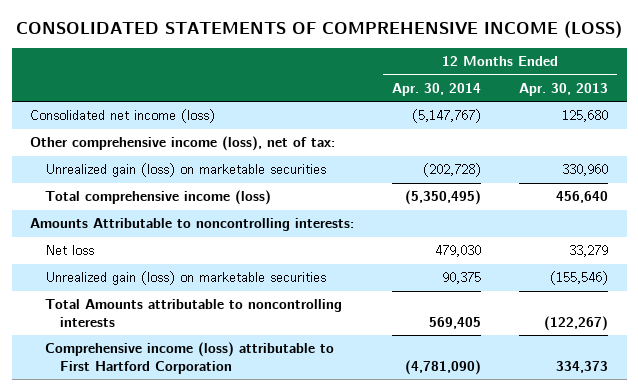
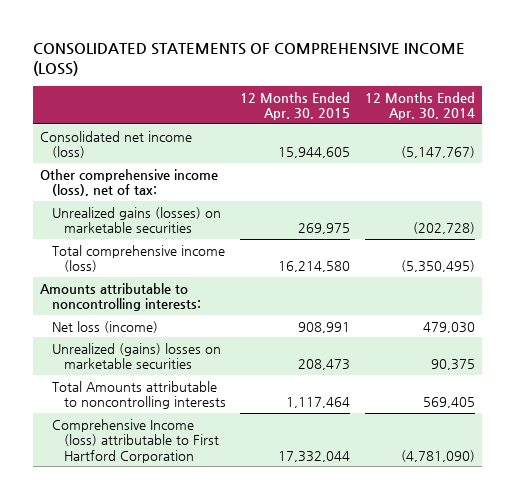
- | 12 Months Ended Apr. 30, 2014 | 12 Months Ended Apr. 30, 2013
+ | 12 Months Ended Apr. 30, 2015 | 12 Months Ended Apr. 30, 2014
- Unrealized gain (loss) on marketable securities | (202,728) | 330,960
+ Unrealized gains (losses) on marketable securities | 269,975 | (202,728)
- Amounts Attributable to noncontrolling interests:
- Net loss | 479,030 | 33,279
- Unrealized gain (loss) on marketable securities | 90,375 | (155,546)
+ Amounts attributable to noncontrolling interests:
+ Net loss (income) | 908,991 | 479,030
+ Unrealized (gains) losses on marketable securities | 208,473 | 90,375
- Comprehensive income (loss) attributable to First Hartford Corporation | (4,781,090) | 334,373
+ Comprehensive Income (loss) attributable to First Hartford Corporation | 17,332,044 | (4,781,090)

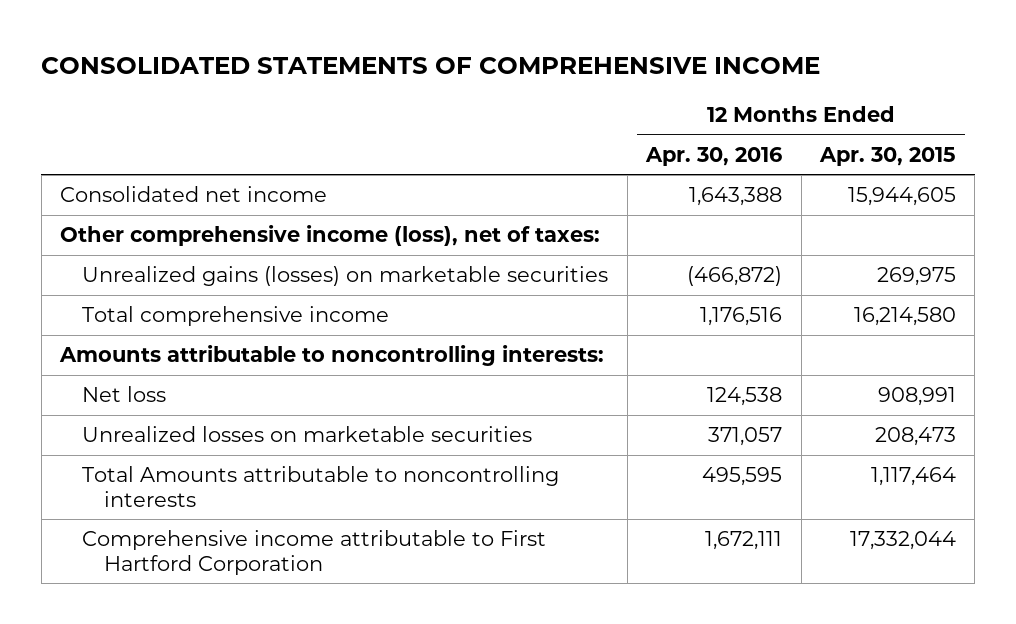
- CONSOLIDATED STATEMENTS OF COMPREHENSIVE INCOME (LOSS)
+ CONSOLIDATED STATEMENTS OF COMPREHENSIVE INCOME
- | 12 Months Ended Apr. 30, 2015 | 12 Months Ended Apr. 30, 2014
+ | 12 Months Ended Apr. 30, 2016 | 12 Months Ended Apr. 30, 2015
- Consolidated net income (loss) | 15,944,605 | (5,147,767)
- Other comprehensive income (loss), net of tax:
+ Consolidated net income | 1,643,388 | 15,944,605
+ Other comprehensive income (loss), net of taxes:
- Total comprehensive income (loss) | 16,214,580 | (5,350,495)
+ Total comprehensive income | 1,176,516 | 16,214,580
- Net loss (income) | 908,991 | 479,030
- Unrealized (gains) losses on marketable securities | 208,473 | 90,375
+ Net loss | 124,538 | 908,991
+ Unrealized losses on marketable securities | 371,057 | 208,473
- Comprehensive Income (loss) attributable to First Hartford Corporation | 17,332,044 | (4,781,090)
+ Comprehensive income attributable to First Hartford Corporation | 1,672,111 | 17,332,044

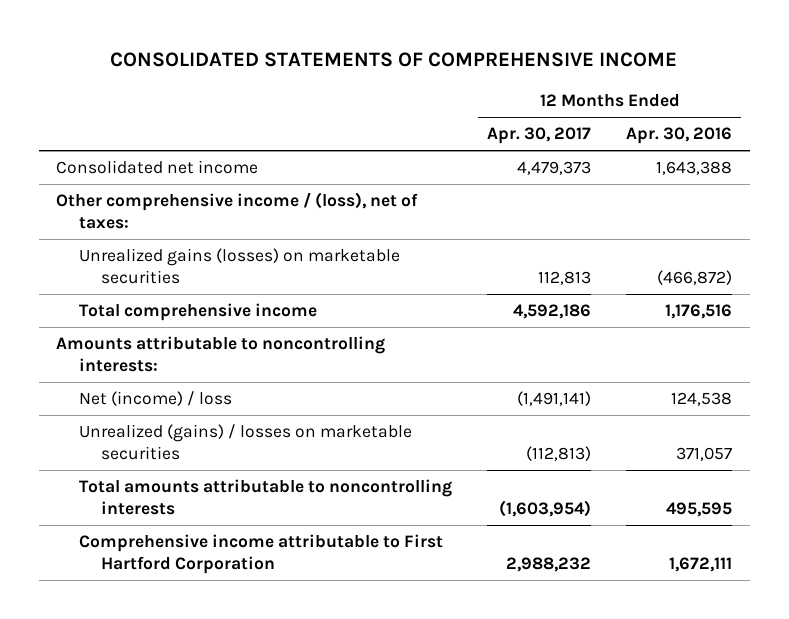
- | 12 Months Ended Apr. 30, 2016 | 12 Months Ended Apr. 30, 2015
+ | 12 Months Ended Apr. 30, 2017 | 12 Months Ended Apr. 30, 2016
- Other comprehensive income (loss), net of taxes:
+ Other comprehensive income / (loss), net of taxes:
- Net loss | 124,538 | 908,991
- Unrealized losses on marketable securities | 371,057 | 208,473
- Total Amounts attributable to noncontrolling interests | 495,595 | 1,117,464
+ Net (income) / loss | (1,491,141) | 124,538
+ Unrealized (gains) / losses on marketable securities | (112,813) | 371,057
+ Total amounts attributable to noncontrolling interests | (1,603,954) | 495,595

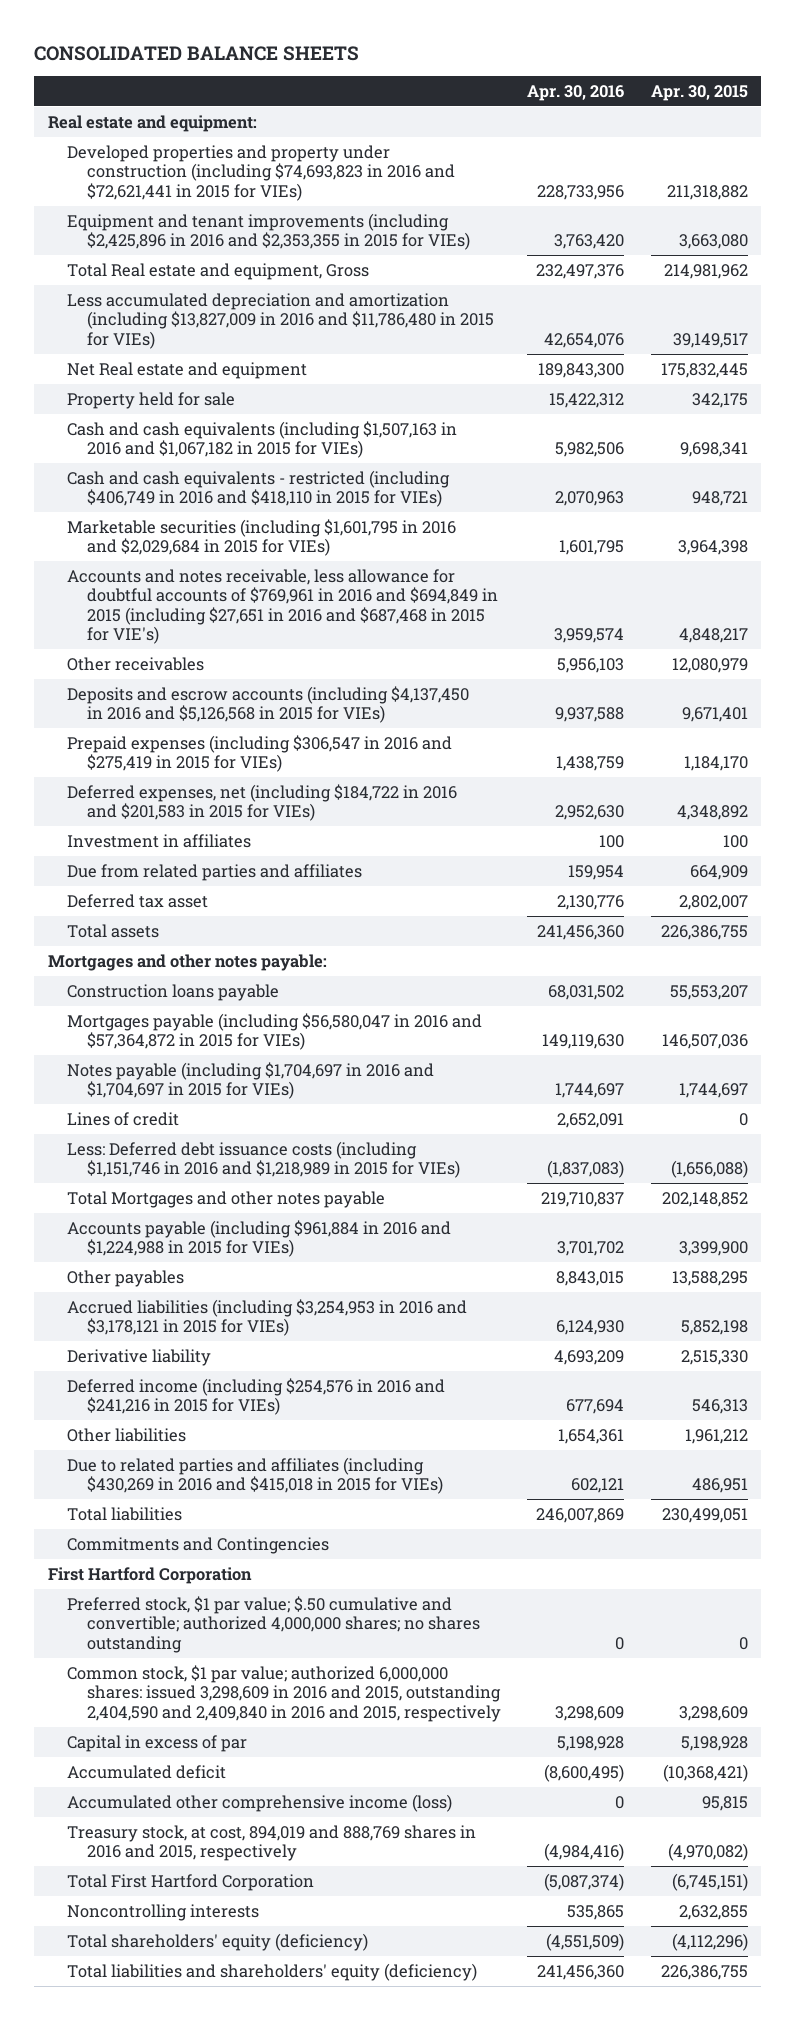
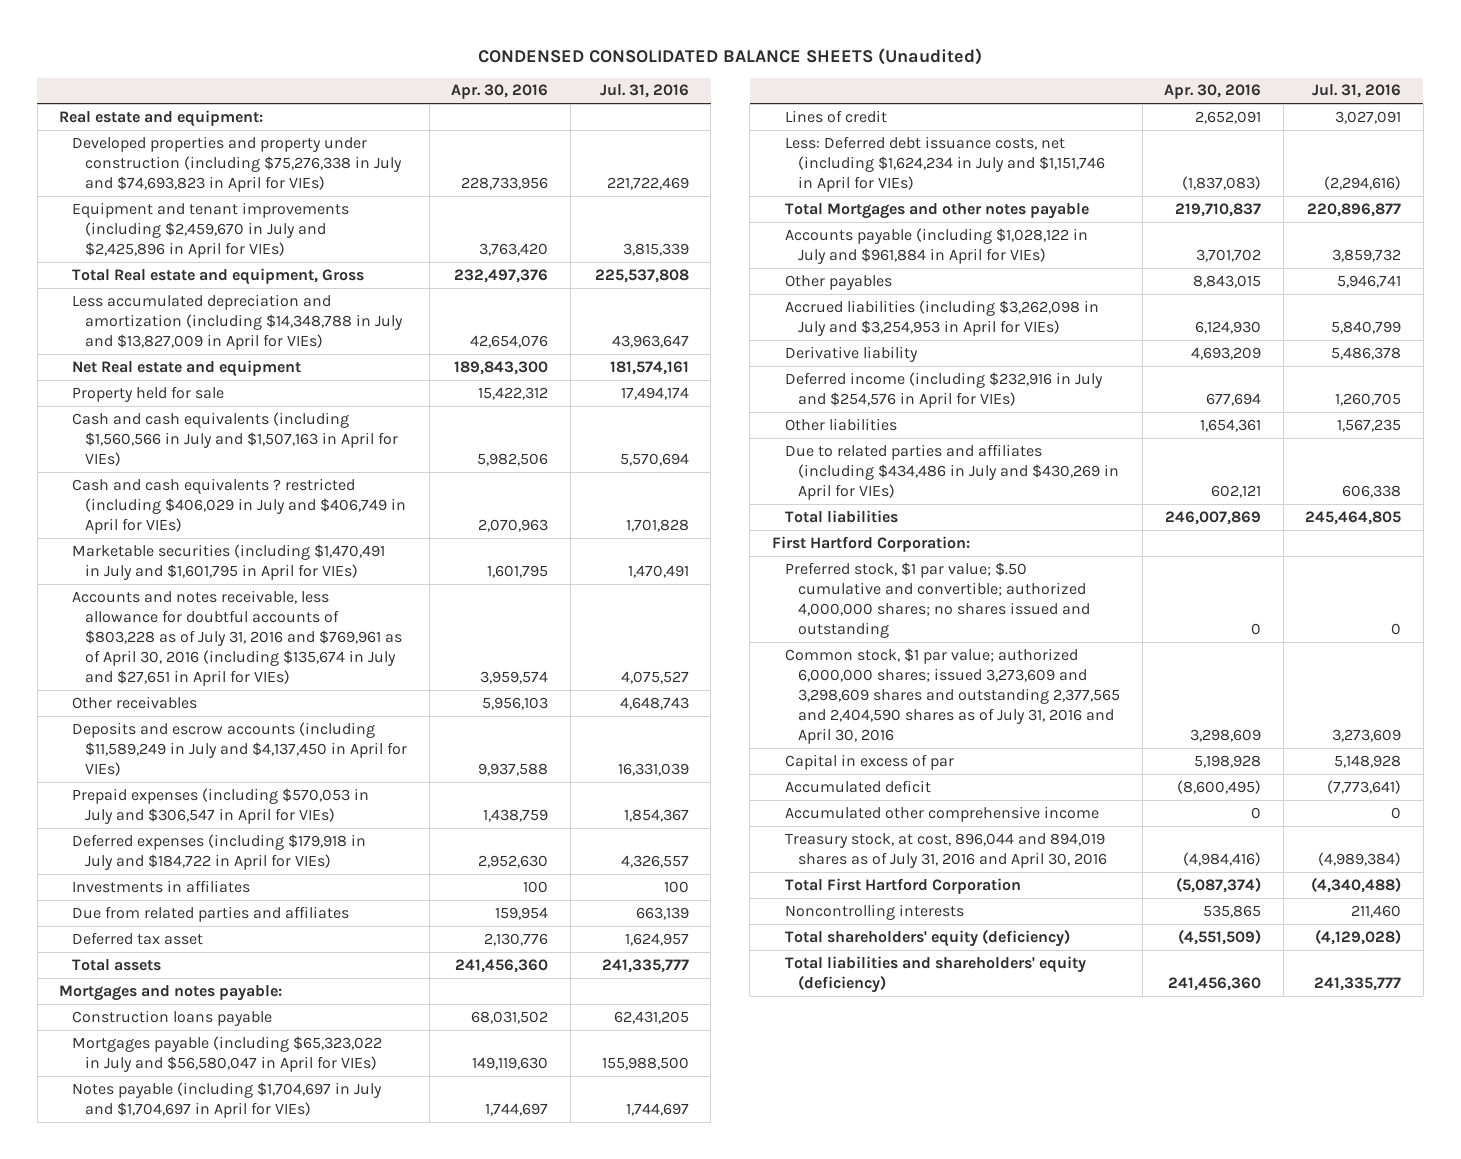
- CONSOLIDATED BALANCE SHEETS
+ CONDENSED CONSOLIDATED BALANCE SHEETS (Unaudited)
- | Apr. 30, 2016 | Apr. 30, 2015
+ | Apr. 30, 2016 | Jul. 31, 2016
- Developed properties and property under construction (including $74,693,823 in 2016 and $72,621,441 in 2015 for VIEs) | 228,733,956 | 211,318,882
- Equipment and tenant improvements (including $2,425,896 in 2016 and $2,353,355 in 2015 for VIEs) | 3,763,420 | 3,663,080
+ Developed properties and property under construction (including $75,276,338 in July and $74,693,823 in April for VIEs) | 228,733,956 | 221,722,469
+ Equipment and tenant improvements (including $2,459,670 in July and $2,425,896 in April for VIEs) | 3,763,420 | 3,815,339
- Less accumulated depreciation and amortization (including $13,827,009 in 2016 and $11,786,480 in 2015 for VIEs) | 42,654,076 | 39,149,517
+ Less accumulated depreciation and amortization (including $14,348,788 in July and $13,827,009 in April for VIEs) | 42,654,076 | 43,963,647
- Cash and cash equivalents (including $1,507,163 in 2016 and $1,067,182 in 2015 for VIEs) | 5,982,506 | 9,698,341
- Cash and cash equivalents - restricted (including $406,749 in 2016 and $418,110 in 2015 for VIEs) | 2,070,963 | 948,721
- Marketable securities (including $1,601,795 in 2016 and $2,029,684 in 2015 for VIEs) | 1,601,795 | 3,964,398
- Accounts and notes receivable, less allowance for doubtful accounts of $769,961 in 2016 and $694,849 in 2015 (including $27,651 in 2016 and $687,468 in 2015 for VIE's) | 3,959,574 | 4,848,217
+ Cash and cash equivalents (including $1,560,566 in July and $1,507,163 in April for VIEs) | 5,982,506 | 5,570,694
+ Cash and cash equivalents ? restricted (including $406,029 in July and $406,749 in April for VIEs) | 2,070,963 | 1,701,828
+ Marketable securities (including $1,470,491 in July and $1,601,795 in April for VIEs) | 1,601,795 | 1,470,491
+ Accounts and notes receivable, less allowance for doubtful accounts of $803,228 as of July 31, 2016 and $769,961 as of April 30, 2016 (including $135,674 in July and $27,651 in April for VIEs) | 3,959,574 | 4,075,527
- Deposits and escrow accounts (including $4,137,450 in 2016 and $5,126,568 in 2015 for VIEs) | 9,937,588 | 9,671,401
- Prepaid expenses (including $306,547 in 2016 and $275,419 in 2015 for VIEs) | 1,438,759 | 1,184,170
- Deferred expenses, net (including $184,722 in 2016 and $201,583 in 2015 for VIEs) | 2,952,630 | 4,348,892
- Investment in affiliates | 100 | 100
+ Deposits and escrow accounts (including $11,589,249 in July and $4,137,450 in April for VIEs) | 9,937,588 | 16,331,039
+ Prepaid expenses (including $570,053 in July and $306,547 in April for VIEs) | 1,438,759 | 1,854,367
+ Deferred expenses (including $179,918 in July and $184,722 in April for VIEs) | 2,952,630 | 4,326,557
+ Investments in affiliates | 100 | 100
- Mortgages and other notes payable:
+ Mortgages and notes payable:
- Mortgages payable (including $56,580,047 in 2016 and $57,364,872 in 2015 for VIEs) | 149,119,630 | 146,507,036
- Notes payable (including $1,704,697 in 2016 and $1,704,697 in 2015 for VIEs) | 1,744,697 | 1,744,697
+ Mortgages payable (including $65,323,022 in July and $56,580,047 in April for VIEs) | 149,119,630 | 155,988,500
+ Notes payable (including $1,704,697 in July and $1,704,697 in April for VIEs) | 1,744,697 | 1,744,697
- Less: Deferred debt issuance costs (including $1,151,746 in 2016 and $1,218,989 in 2015 for VIEs) | (1,837,083) | (1,656,088)
+ Less: Deferred debt issuance costs, net (including $1,624,234 in July and $1,151,746 in April for VIEs) | (1,837,083) | (2,294,616)
- Accounts payable (including $961,884 in 2016 and $1,224,988 in 2015 for VIEs) | 3,701,702 | 3,399,900
+ Accounts payable (including $1,028,122 in July and $961,884 in April for VIEs) | 3,701,702 | 3,859,732
- Accrued liabilities (including $3,254,953 in 2016 and $3,178,121 in 2015 for VIEs) | 6,124,930 | 5,852,198
+ Accrued liabilities (including $3,262,098 in July and $3,254,953 in April for VIEs) | 6,124,930 | 5,840,799
- Deferred income (including $254,576 in 2016 and $241,216 in 2015 for VIEs) | 677,694 | 546,313
+ Deferred income (including $232,916 in July and $254,576 in April for VIEs) | 677,694 | 1,260,705
- Due to related parties and affiliates (including $430,269 in 2016 and $415,018 in 2015 for VIEs) | 602,121 | 486,951
+ Due to related parties and affiliates (including $434,486 in July and $430,269 in April for VIEs) | 602,121 | 606,338
- Commitments and Contingencies
- First Hartford Corporation
- Preferred stock, $1 par value; $.50 cumulative and convertible; authorized 4,000,000 shares; no shares outstanding | 0 | 0
- Common stock, $1 par value; authorized 6,000,000 shares: issued 3,298,609 in 2016 and 2015, outstanding 2,404,590 and 2,409,840 in 2016 and 2015, respectively | 3,298,609 | 3,298,609
+ First Hartford Corporation:
+ Preferred stock, $1 par value; $.50 cumulative and convertible; authorized 4,000,000 shares; no shares issued and outstanding | 0 | 0
+ Common stock, $1 par value; authorized 6,000,000 shares; issued 3,273,609 and 3,298,609 shares and outstanding 2,377,565 and 2,404,590 shares as of July 31, 2016 and April 30, 2016 | 3,298,609 | 3,273,609
- Accumulated other comprehensive income (loss) | 0 | 95,815
- Treasury stock, at cost, 894,019 and 888,769 shares in 2016 and 2015, respectively | (4,984,416) | (4,970,082)
+ Accumulated other comprehensive income | 0 | 0
+ Treasury stock, at cost, 896,044 and 894,019 shares as of July 31, 2016 and April 30, 2016 | (4,984,416) | (4,989,384)

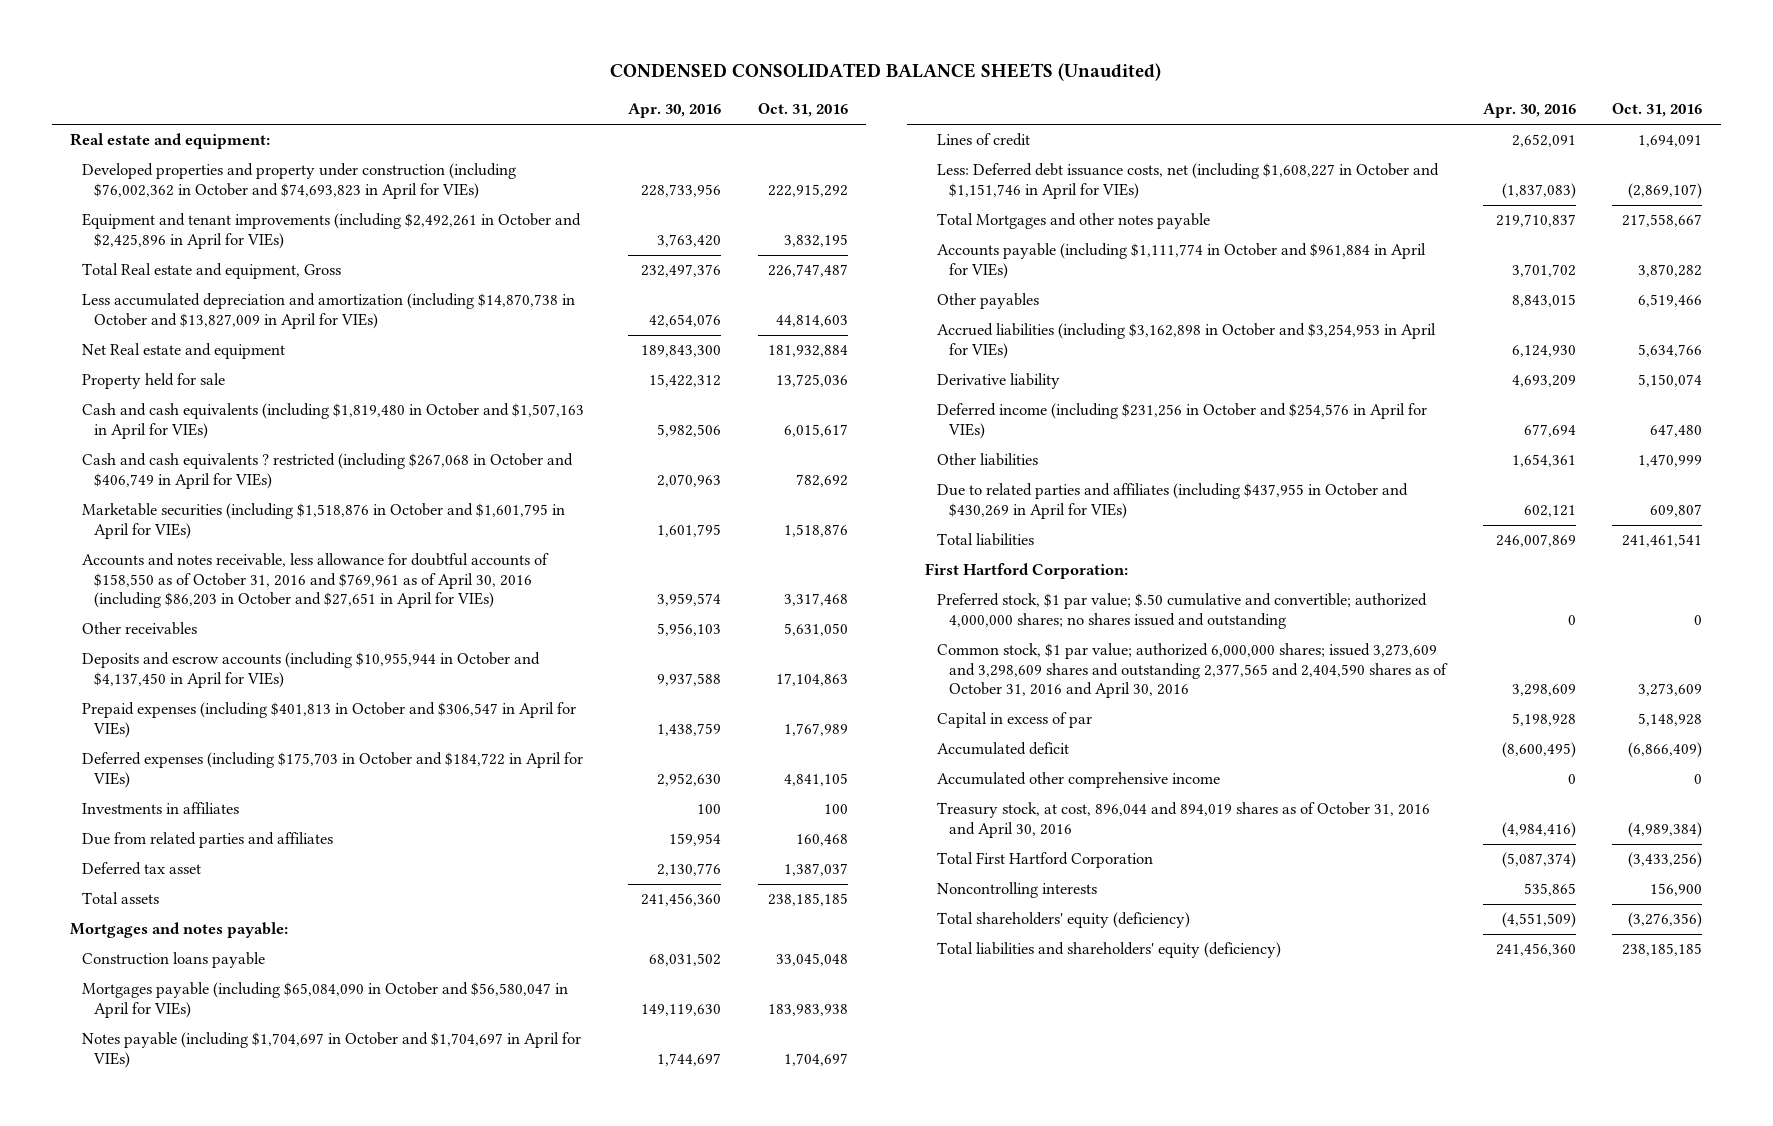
- | Apr. 30, 2016 | Jul. 31, 2016
+ | Apr. 30, 2016 | Oct. 31, 2016
- Developed properties and property under construction (including $75,276,338 in July and $74,693,823 in April for VIEs) | 228,733,956 | 221,722,469
- Equipment and tenant improvements (including $2,459,670 in July and $2,425,896 in April for VIEs) | 3,763,420 | 3,815,339
+ Developed properties and property under construction (including $76,002,362 in October and $74,693,823 in April for VIEs) | 228,733,956 | 222,915,292
+ Equipment and tenant improvements (including $2,492,261 in October and $2,425,896 in April for VIEs) | 3,763,420 | 3,832,195
- Less accumulated depreciation and amortization (including $14,348,788 in July and $13,827,009 in April for VIEs) | 42,654,076 | 43,963,647
+ Less accumulated depreciation and amortization (including $14,870,738 in October and $13,827,009 in April for VIEs) | 42,654,076 | 44,814,603
- Cash and cash equivalents (including $1,560,566 in July and $1,507,163 in April for VIEs) | 5,982,506 | 5,570,694
- Cash and cash equivalents ? restricted (including $406,029 in July and $406,749 in April for VIEs) | 2,070,963 | 1,701,828
- Marketable securities (including $1,470,491 in July and $1,601,795 in April for VIEs) | 1,601,795 | 1,470,491
- Accounts and notes receivable, less allowance for doubtful accounts of $803,228 as of July 31, 2016 and $769,961 as of April 30, 2016 (including $135,674 in July and $27,651 in April for VIEs) | 3,959,574 | 4,075,527
+ Cash and cash equivalents (including $1,819,480 in October and $1,507,163 in April for VIEs) | 5,982,506 | 6,015,617
+ Cash and cash equivalents ? restricted (including $267,068 in October and $406,749 in April for VIEs) | 2,070,963 | 782,692
+ Marketable securities (including $1,518,876 in October and $1,601,795 in April for VIEs) | 1,601,795 | 1,518,876
+ Accounts and notes receivable, less allowance for doubtful accounts of $158,550 as of October 31, 2016 and $769,961 as of April 30, 2016 (including $86,203 in October and $27,651 in April for VIEs) | 3,959,574 | 3,317,468
- Deposits and escrow accounts (including $11,589,249 in July and $4,137,450 in April for VIEs) | 9,937,588 | 16,331,039
- Prepaid expenses (including $570,053 in July and $306,547 in April for VIEs) | 1,438,759 | 1,854,367
- Deferred expenses (including $179,918 in July and $184,722 in April for VIEs) | 2,952,630 | 4,326,557
+ Deposits and escrow accounts (including $10,955,944 in October and $4,137,450 in April for VIEs) | 9,937,588 | 17,104,863
+ Prepaid expenses (including $401,813 in October and $306,547 in April for VIEs) | 1,438,759 | 1,767,989
+ Deferred expenses (including $175,703 in October and $184,722 in April for VIEs) | 2,952,630 | 4,841,105
- Mortgages payable (including $65,323,022 in July and $56,580,047 in April for VIEs) | 149,119,630 | 155,988,500
- Notes payable (including $1,704,697 in July and $1,704,697 in April for VIEs) | 1,744,697 | 1,744,697
+ Mortgages payable (including $65,084,090 in October and $56,580,047 in April for VIEs) | 149,119,630 | 183,983,938
+ Notes payable (including $1,704,697 in October and $1,704,697 in April for VIEs) | 1,744,697 | 1,704,697
- Less: Deferred debt issuance costs, net (including $1,624,234 in July and $1,151,746 in April for VIEs) | (1,837,083) | (2,294,616)
+ Less: Deferred debt issuance costs, net (including $1,608,227 in October and $1,151,746 in April for VIEs) | (1,837,083) | (2,869,107)
- Accounts payable (including $1,028,122 in July and $961,884 in April for VIEs) | 3,701,702 | 3,859,732
+ Accounts payable (including $1,111,774 in October and $961,884 in April for VIEs) | 3,701,702 | 3,870,282
- Accrued liabilities (including $3,262,098 in July and $3,254,953 in April for VIEs) | 6,124,930 | 5,840,799
+ Accrued liabilities (including $3,162,898 in October and $3,254,953 in April for VIEs) | 6,124,930 | 5,634,766
- Deferred income (including $232,916 in July and $254,576 in April for VIEs) | 677,694 | 1,260,705
+ Deferred income (including $231,256 in October and $254,576 in April for VIEs) | 677,694 | 647,480
- Due to related parties and affiliates (including $434,486 in July and $430,269 in April for VIEs) | 602,121 | 606,338
+ Due to related parties and affiliates (including $437,955 in October and $430,269 in April for VIEs) | 602,121 | 609,807
- Common stock, $1 par value; authorized 6,000,000 shares; issued 3,273,609 and 3,298,609 shares and outstanding 2,377,565 and 2,404,590 shares as of July 31, 2016 and April 30, 2016 | 3,298,609 | 3,273,609
+ Common stock, $1 par value; authorized 6,000,000 shares; issued 3,273,609 and 3,298,609 shares and outstanding 2,377,565 and 2,404,590 shares as of October 31, 2016 and April 30, 2016 | 3,298,609 | 3,273,609
- Treasury stock, at cost, 896,044 and 894,019 shares as of July 31, 2016 and April 30, 2016 | (4,984,416) | (4,989,384)
+ Treasury stock, at cost, 896,044 and 894,019 shares as of October 31, 2016 and April 30, 2016 | (4,984,416) | (4,989,384)

